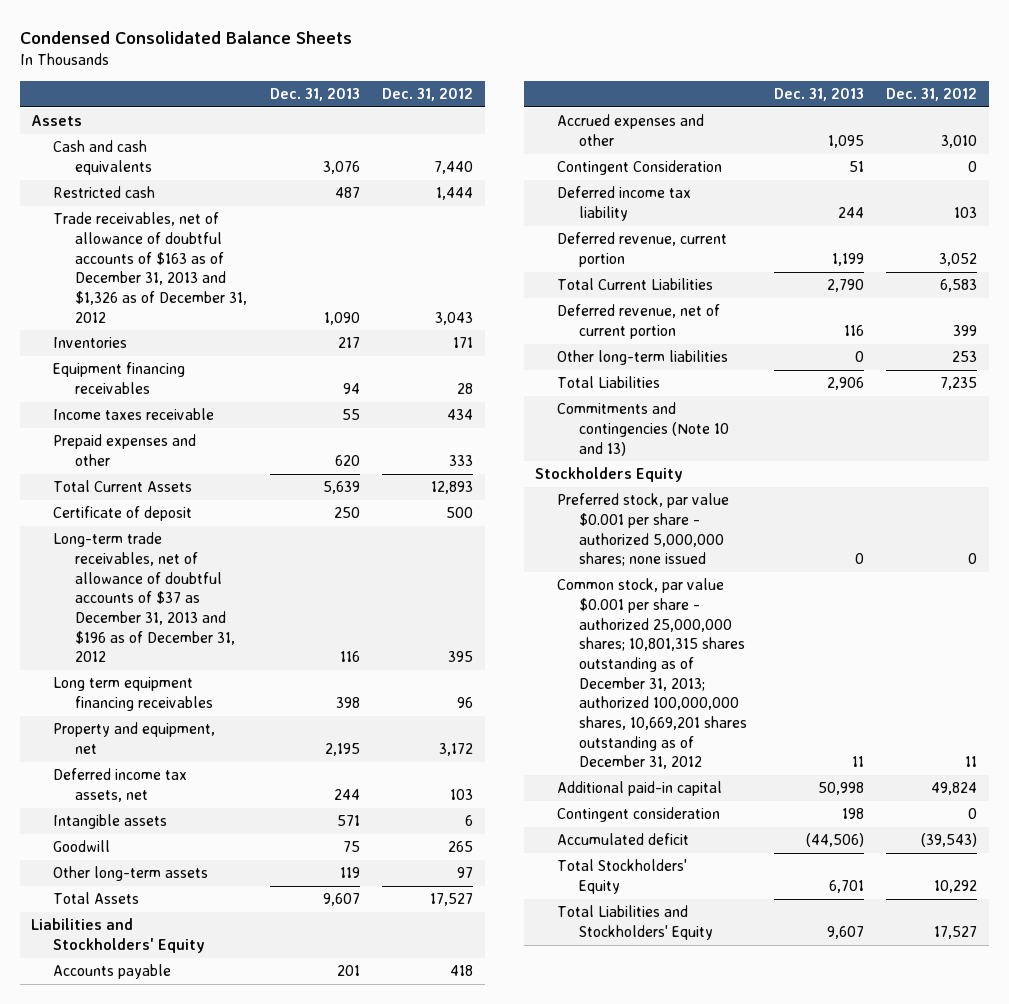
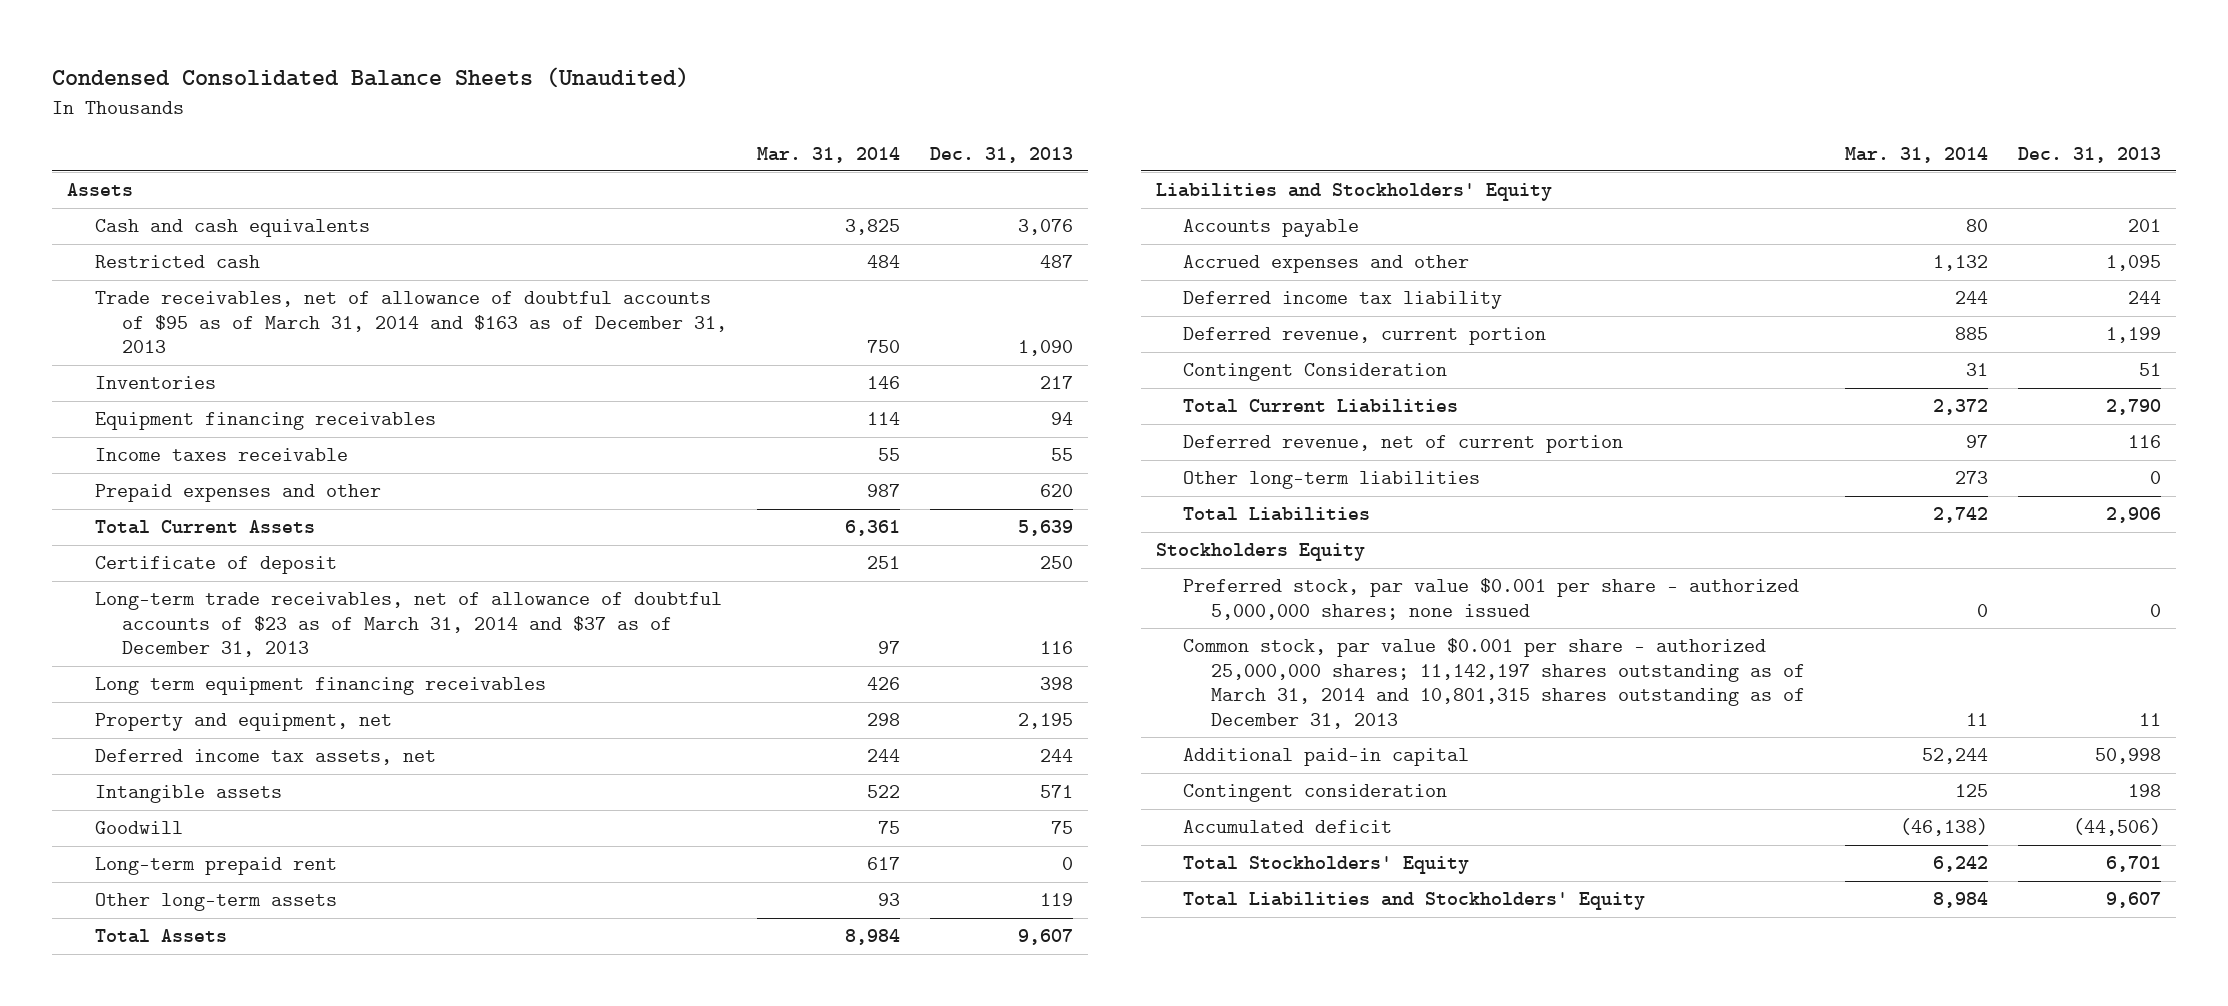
- Condensed Consolidated Balance Sheets
+ Condensed Consolidated Balance Sheets (Unaudited)
- | Dec. 31, 2013 | Dec. 31, 2012
+ | Mar. 31, 2014 | Dec. 31, 2013
- Trade receivables, net of allowance of doubtful accounts of $163 as of December 31, 2013 and $1,326 as of December 31, 2012 | 1,090 | 3,043
+ Trade receivables, net of allowance of doubtful accounts of $95 as of March 31, 2014 and $163 as of December 31, 2013 | 750 | 1,090
- Long-term trade receivables, net of allowance of doubtful accounts of $37 as December 31, 2013 and $196 as of December 31, 2012 | 116 | 395
+ Long-term trade receivables, net of allowance of doubtful accounts of $23 as of March 31, 2014 and $37 as of December 31, 2013 | 97 | 116
+ Long-term prepaid rent | 617 | 0
moved down: Contingent Consideration | 31 | 51
- Commitments and contingencies (Note 10 and 13)
- Common stock, par value $0.001 per share - authorized 25,000,000 shares; 10,801,315 shares outstanding as of December 31, 2013; authorized 100,000,000 shares, 10,669,201 shares outstanding as of December 31, 2012 | 11 | 11
+ Common stock, par value $0.001 per share - authorized 25,000,000 shares; 11,142,197 shares outstanding as of March 31, 2014 and 10,801,315 shares outstanding as of December 31, 2013 | 11 | 11

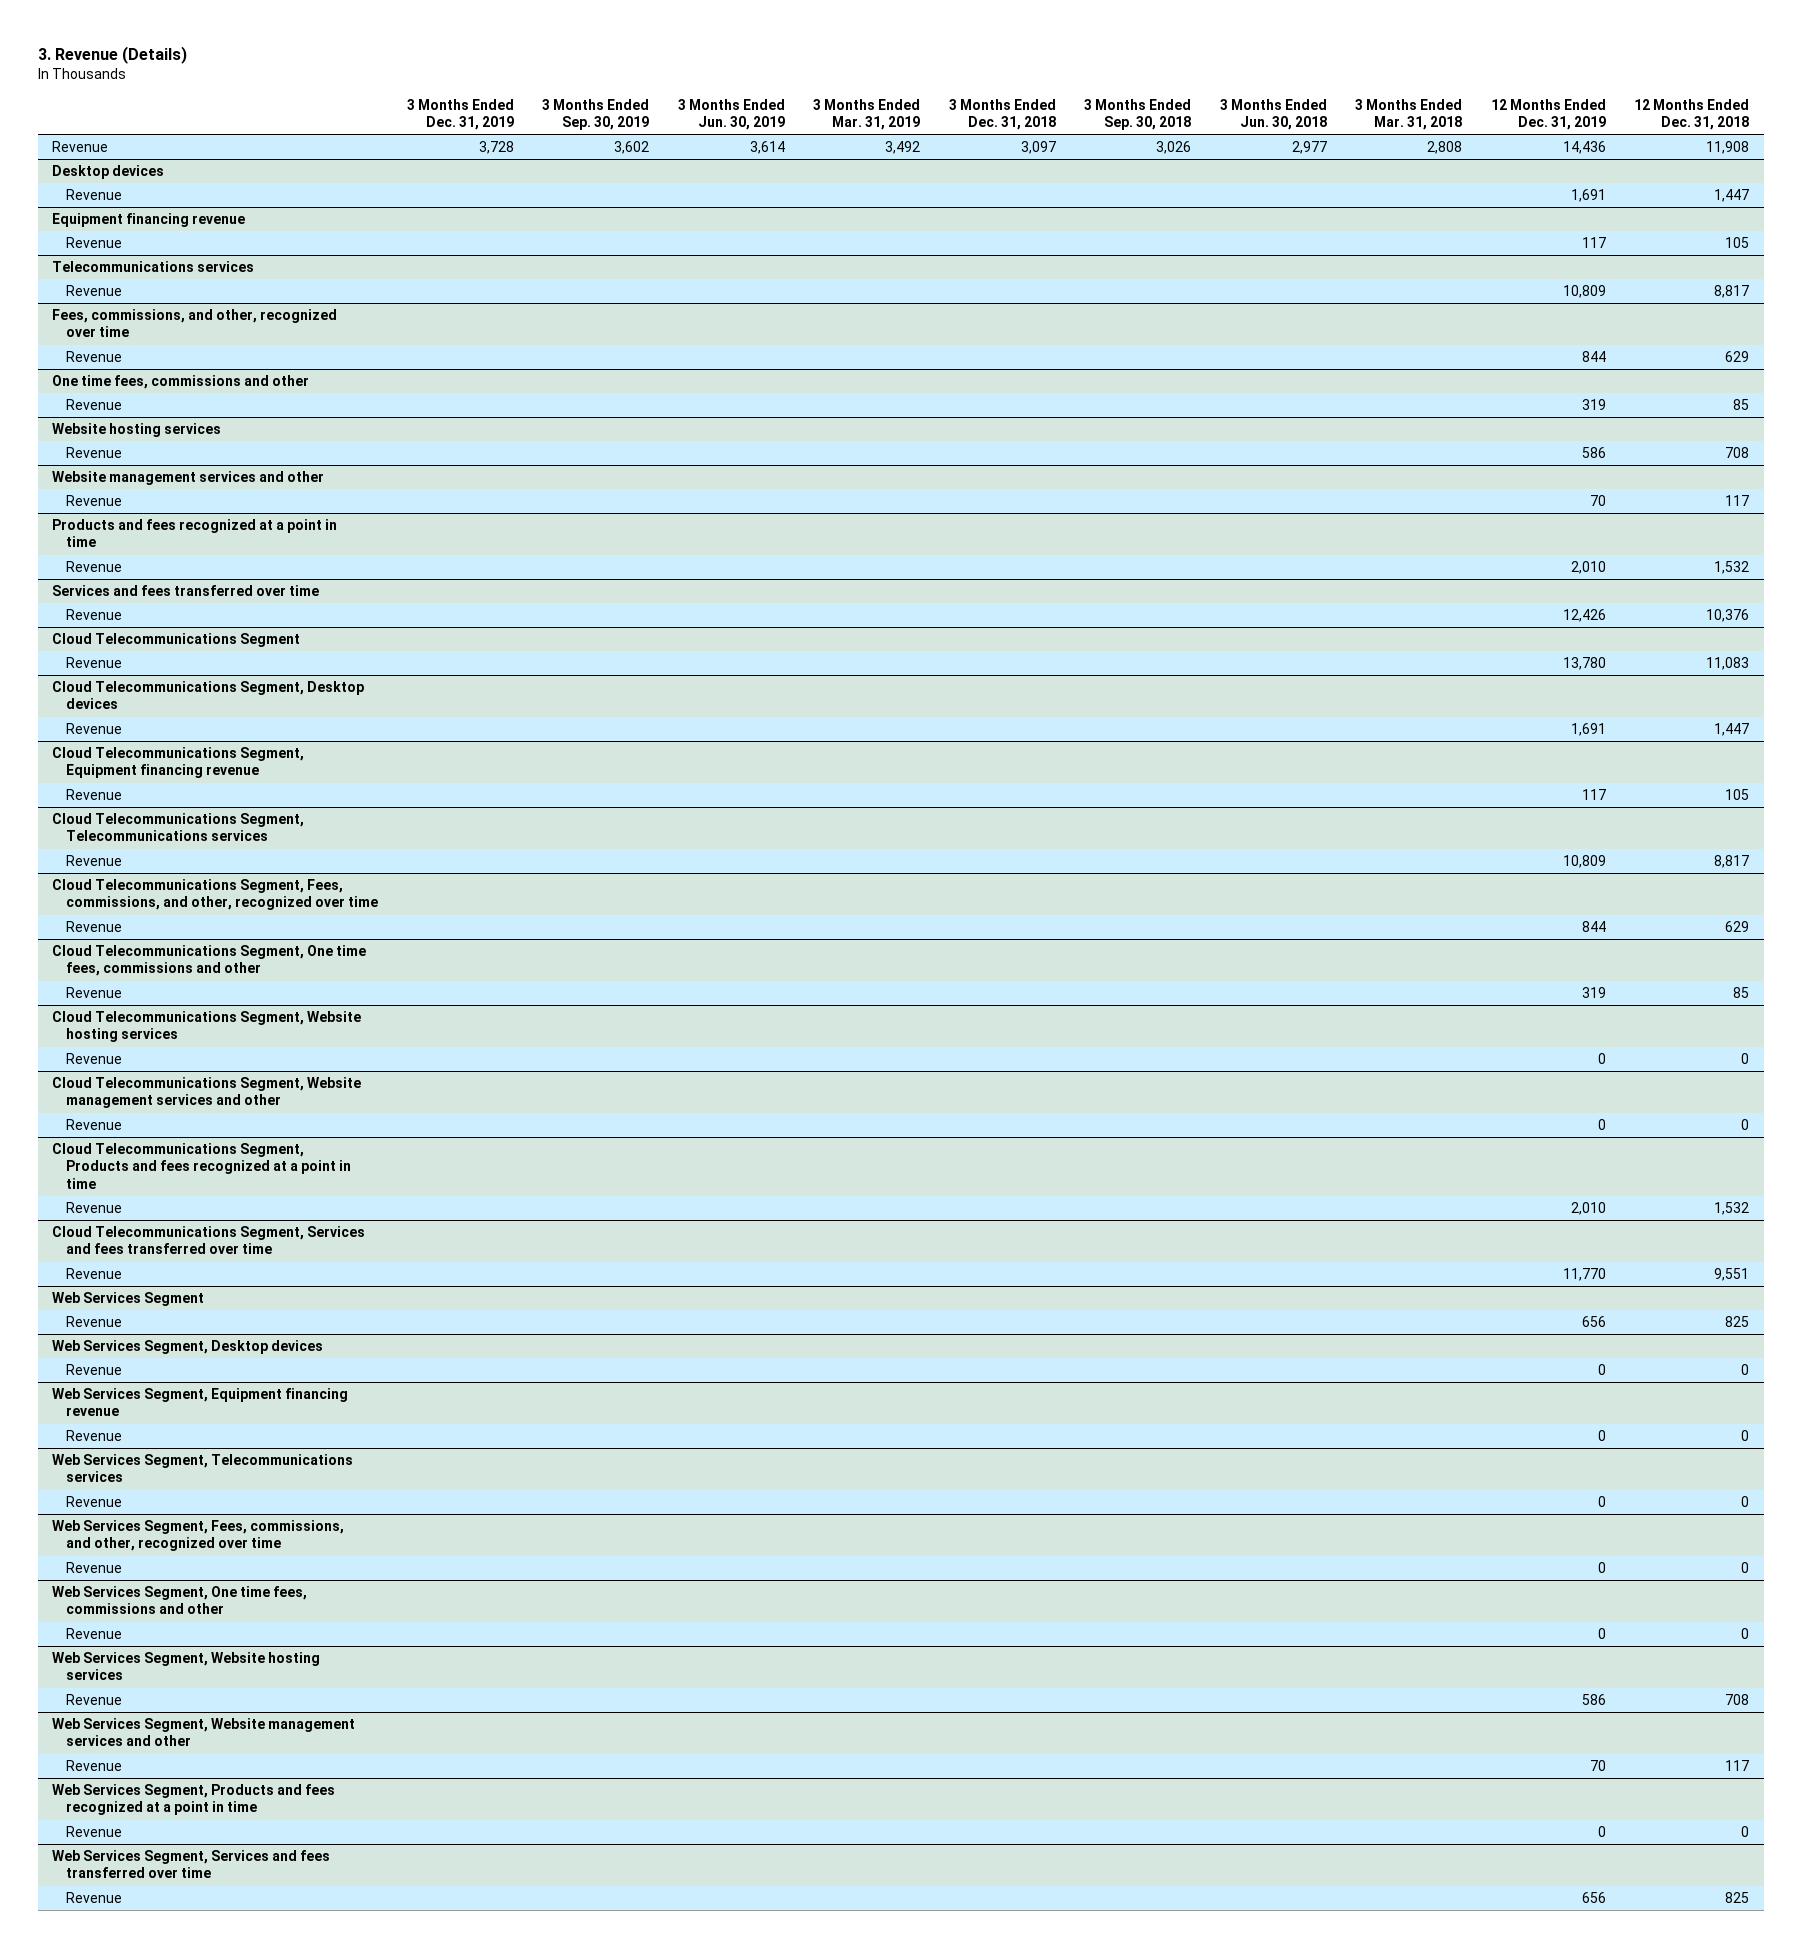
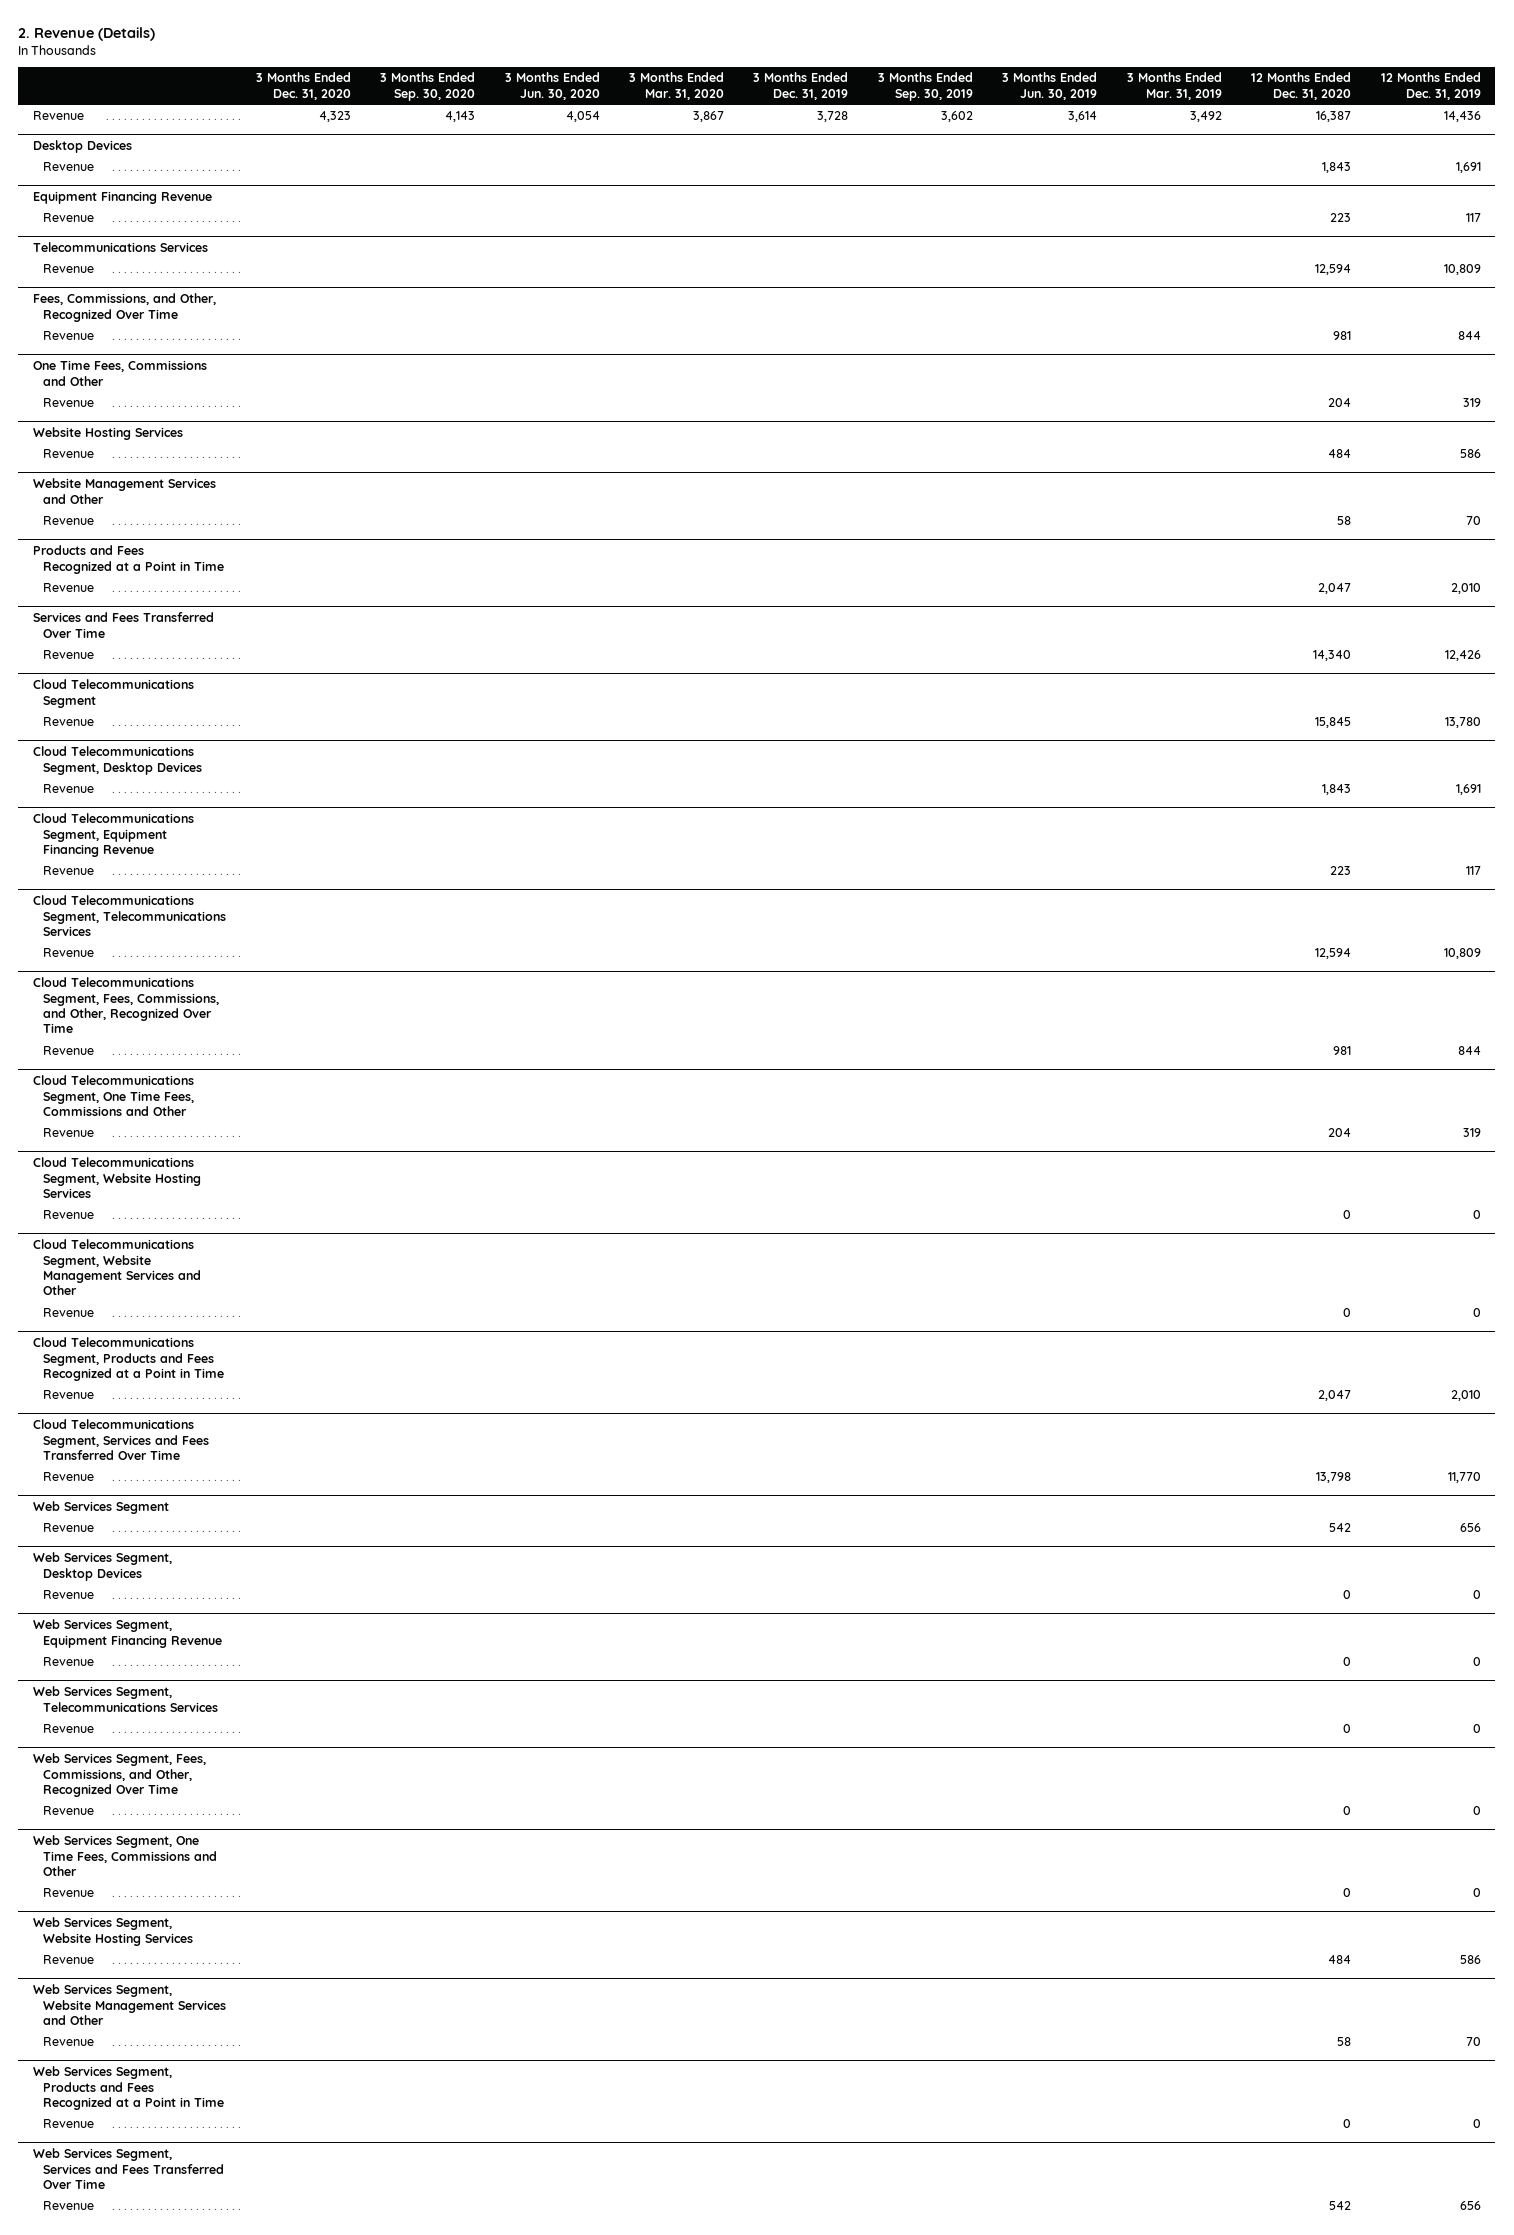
- 3. Revenue (Details)
+ 2. Revenue (Details)
- | 3 Months Ended Dec. 31, 2019 | 3 Months Ended Sep. 30, 2019 | 3 Months Ended Jun. 30, 2019 | 3 Months Ended Mar. 31, 2019 | 3 Months Ended Dec. 31, 2018 | 3 Months Ended Sep. 30, 2018 | 3 Months Ended Jun. 30, 2018 | 3 Months Ended Mar. 31, 2018 | 12 Months Ended Dec. 31, 2019 | 12 Months Ended Dec. 31, 2018
+ | 3 Months Ended Dec. 31, 2020 | 3 Months Ended Sep. 30, 2020 | 3 Months Ended Jun. 30, 2020 | 3 Months Ended Mar. 31, 2020 | 3 Months Ended Dec. 31, 2019 | 3 Months Ended Sep. 30, 2019 | 3 Months Ended Jun. 30, 2019 | 3 Months Ended Mar. 31, 2019 | 12 Months Ended Dec. 31, 2020 | 12 Months Ended Dec. 31, 2019
- Desktop devices
+ Desktop Devices
- Equipment financing revenue
+ Equipment Financing Revenue
- Telecommunications services
+ Telecommunications Services
- Fees, commissions, and other, recognized over time
+ Fees, Commissions, and Other, Recognized Over Time
- One time fees, commissions and other
+ One Time Fees, Commissions and Other
- Website hosting services
+ Website Hosting Services
- Website management services and other
+ Website Management Services and Other
- Products and fees recognized at a point in time
+ Products and Fees Recognized at a Point in Time
- Services and fees transferred over time
+ Services and Fees Transferred Over Time
- Cloud Telecommunications Segment, Desktop devices
+ Cloud Telecommunications Segment, Desktop Devices
- Cloud Telecommunications Segment, Equipment financing revenue
+ Cloud Telecommunications Segment, Equipment Financing Revenue
- Cloud Telecommunications Segment, Telecommunications services
+ Cloud Telecommunications Segment, Telecommunications Services
- Cloud Telecommunications Segment, Fees, commissions, and other, recognized over time
+ Cloud Telecommunications Segment, Fees, Commissions, and Other, Recognized Over Time
- Cloud Telecommunications Segment, One time fees, commissions and other
+ Cloud Telecommunications Segment, One Time Fees, Commissions and Other
- Cloud Telecommunications Segment, Website hosting services
+ Cloud Telecommunications Segment, Website Hosting Services
- Cloud Telecommunications Segment, Website management services and other
+ Cloud Telecommunications Segment, Website Management Services and Other
- Cloud Telecommunications Segment, Products and fees recognized at a point in time
+ Cloud Telecommunications Segment, Products and Fees Recognized at a Point in Time
- Cloud Telecommunications Segment, Services and fees transferred over time
+ Cloud Telecommunications Segment, Services and Fees Transferred Over Time
- Web Services Segment, Desktop devices
+ Web Services Segment, Desktop Devices
- Web Services Segment, Equipment financing revenue
+ Web Services Segment, Equipment Financing Revenue
- Web Services Segment, Telecommunications services
+ Web Services Segment, Telecommunications Services
- Web Services Segment, Fees, commissions, and other, recognized over time
+ Web Services Segment, Fees, Commissions, and Other, Recognized Over Time
- Web Services Segment, One time fees, commissions and other
+ Web Services Segment, One Time Fees, Commissions and Other
- Web Services Segment, Website hosting services
+ Web Services Segment, Website Hosting Services
- Web Services Segment, Website management services and other
+ Web Services Segment, Website Management Services and Other
- Web Services Segment, Products and fees recognized at a point in time
+ Web Services Segment, Products and Fees Recognized at a Point in Time
- Web Services Segment, Services and fees transferred over time
+ Web Services Segment, Services and Fees Transferred Over Time

